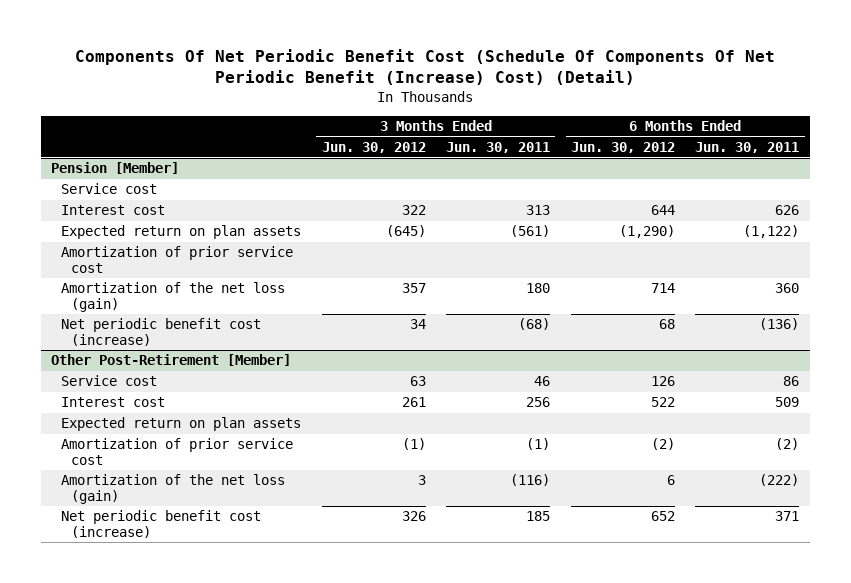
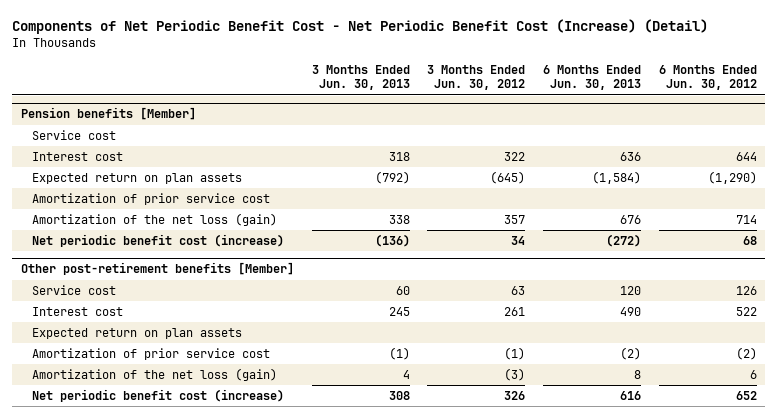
- Components Of Net Periodic Benefit Cost (Schedule Of Components Of Net Periodic Benefit (Increase) Cost) (Detail)
+ Components of Net Periodic Benefit Cost - Net Periodic Benefit Cost (Increase) (Detail)
- | 3 Months Ended Jun. 30, 2012 | 3 Months Ended Jun. 30, 2011 | 6 Months Ended Jun. 30, 2012 | 6 Months Ended Jun. 30, 2011
+ | 3 Months Ended Jun. 30, 2013 | 3 Months Ended Jun. 30, 2012 | 6 Months Ended Jun. 30, 2013 | 6 Months Ended Jun. 30, 2012
- Pension [Member]
+ Pension benefits [Member]
- Other Post-Retirement [Member]
+ Other post-retirement benefits [Member]
- Amortization of the net loss (gain) | 3 | (116) | 6 | (222)
+ Amortization of the net loss (gain) | 4 | (3) | 8 | 6

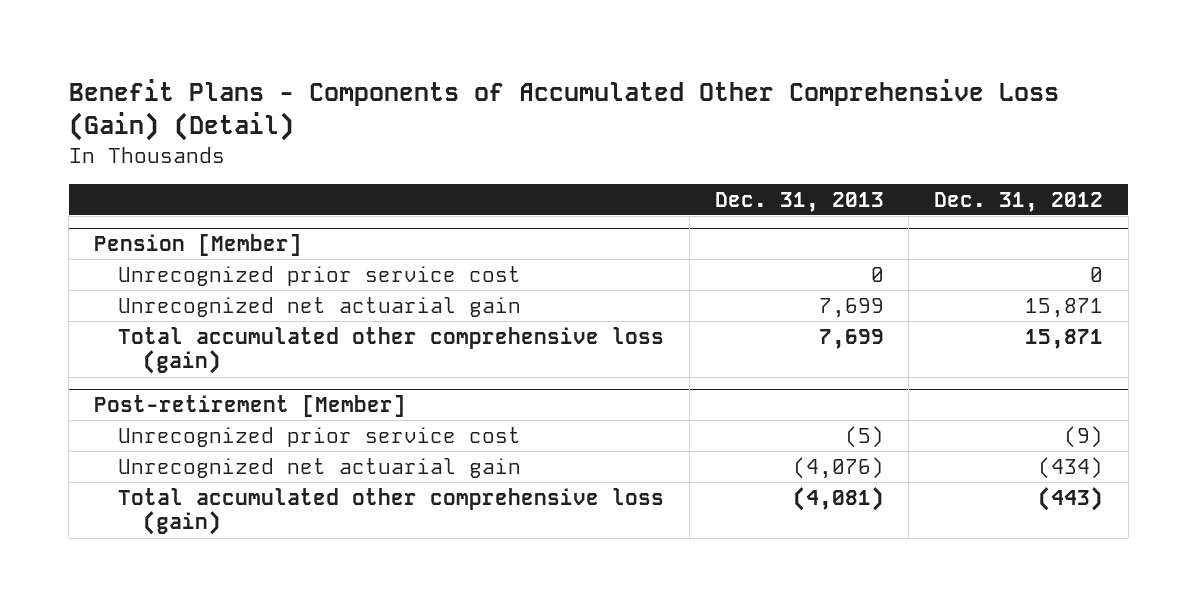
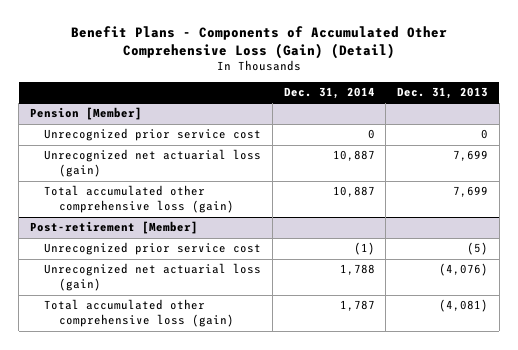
- | Dec. 31, 2013 | Dec. 31, 2012
+ | Dec. 31, 2014 | Dec. 31, 2013
@ Pension [Member]
- Unrecognized net actuarial gain | 7,699 | 15,871
+ Unrecognized net actuarial loss (gain) | 10,887 | 7,699
@ Post-retirement [Member]
- Unrecognized net actuarial gain | (4,076) | (434)
+ Unrecognized net actuarial loss (gain) | 1,788 | (4,076)

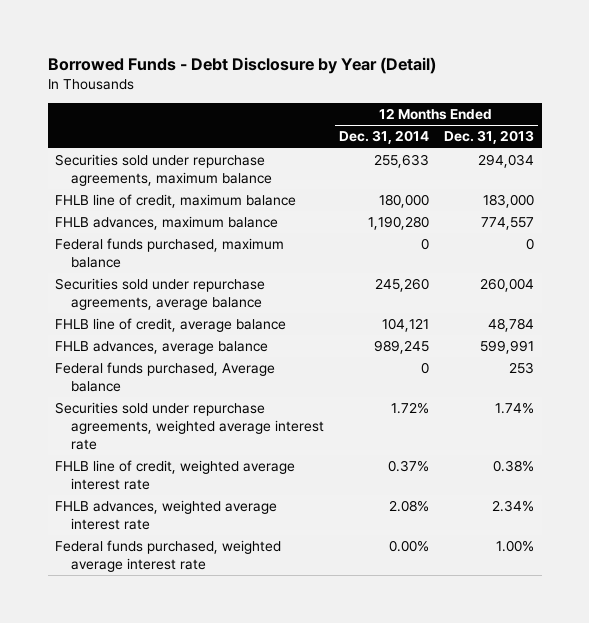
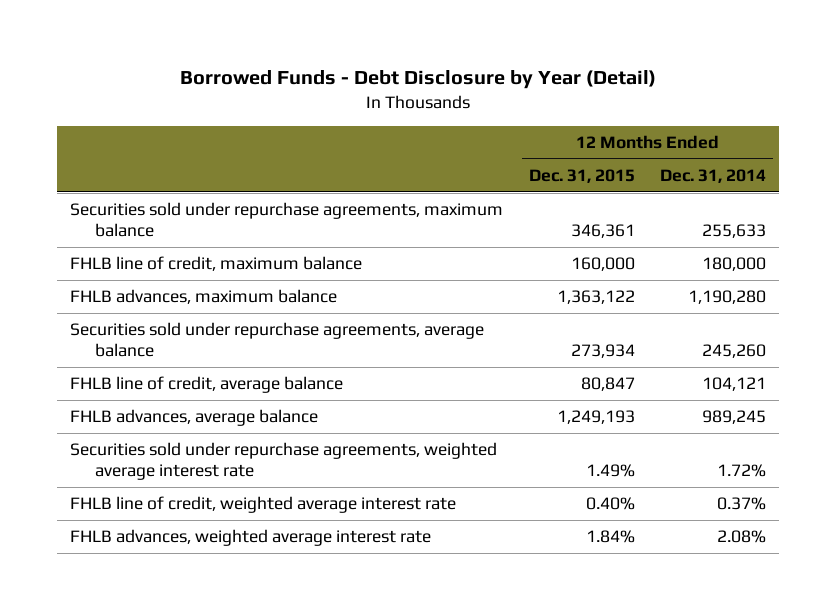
- | 12 Months Ended Dec. 31, 2014 | 12 Months Ended Dec. 31, 2013
+ | 12 Months Ended Dec. 31, 2015 | 12 Months Ended Dec. 31, 2014
- Federal funds purchased, maximum balance | 0 | 0
- Federal funds purchased, Average balance | 0 | 253
- Federal funds purchased, weighted average interest rate | 0.00% | 1.00%

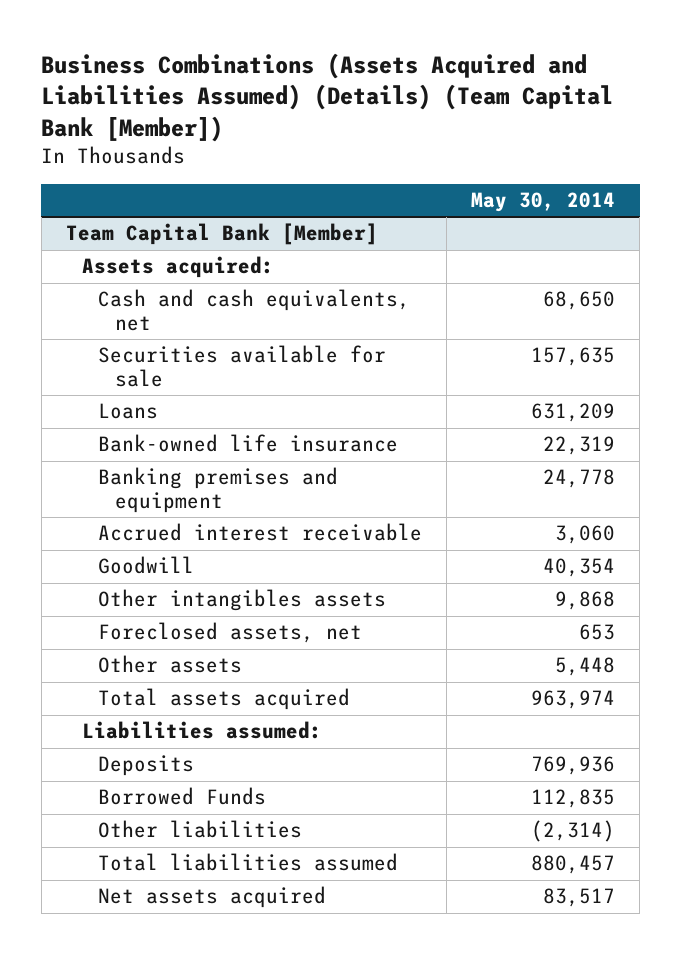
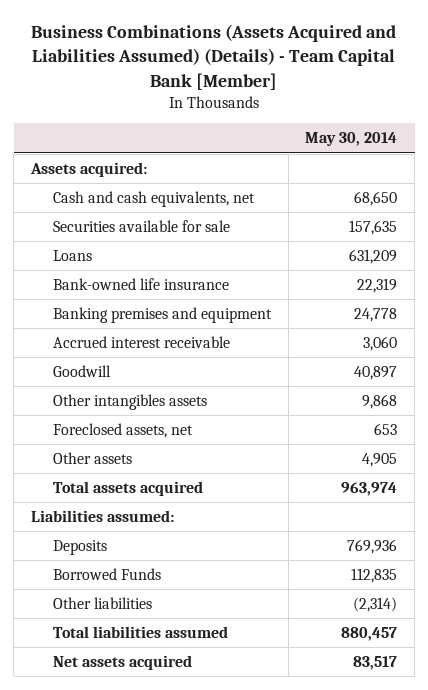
- Business Combinations (Assets Acquired and Liabilities Assumed) (Details) (Team Capital Bank [Member])
+ Business Combinations (Assets Acquired and Liabilities Assumed) (Details) - Team Capital Bank [Member]
- Team Capital Bank [Member]
- Goodwill | 40,354
+ Goodwill | 40,897
- Other assets | 5,448
+ Other assets | 4,905

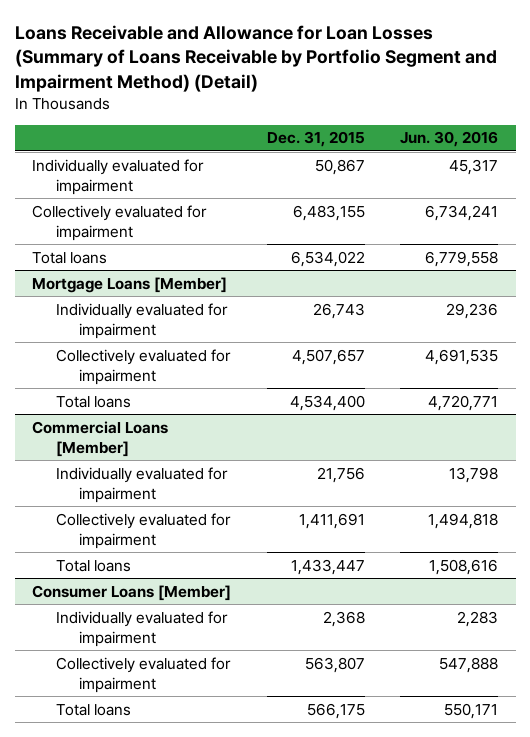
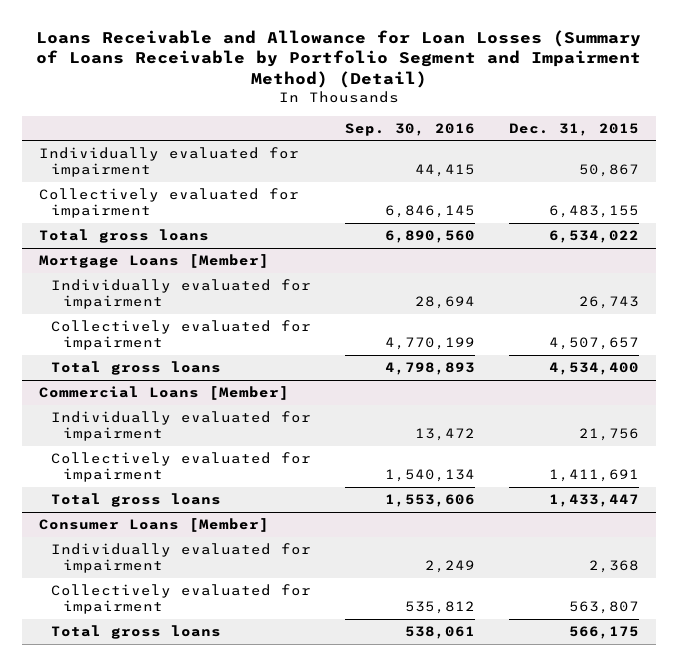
- | Dec. 31, 2015 | Jun. 30, 2016
+ | Sep. 30, 2016 | Dec. 31, 2015
- Total loans | 6,534,022 | 6,779,558
+ Total gross loans | 6,890,560 | 6,534,022
@ Mortgage Loans [Member]
- Total loans | 4,534,400 | 4,720,771
+ Total gross loans | 4,798,893 | 4,534,400
@ Commercial Loans [Member]
- Total loans | 1,433,447 | 1,508,616
+ Total gross loans | 1,553,606 | 1,433,447
@ Consumer Loans [Member]
- Total loans | 566,175 | 550,171
+ Total gross loans | 538,061 | 566,175

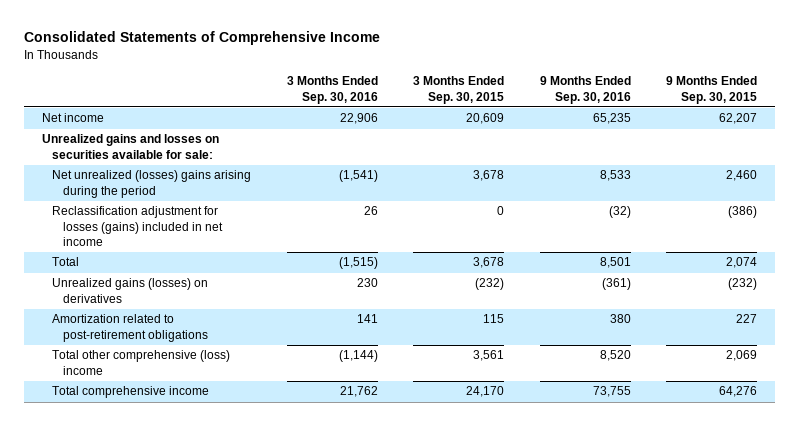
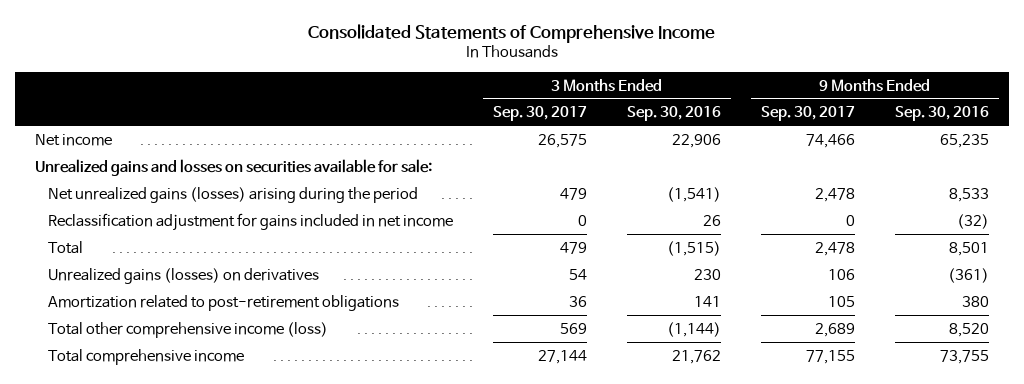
- | 3 Months Ended Sep. 30, 2016 | 3 Months Ended Sep. 30, 2015 | 9 Months Ended Sep. 30, 2016 | 9 Months Ended Sep. 30, 2015
+ | 3 Months Ended Sep. 30, 2017 | 3 Months Ended Sep. 30, 2016 | 9 Months Ended Sep. 30, 2017 | 9 Months Ended Sep. 30, 2016
- Net unrealized (losses) gains arising during the period | (1,541) | 3,678 | 8,533 | 2,460
- Reclassification adjustment for losses (gains) included in net income | 26 | 0 | (32) | (386)
+ Net unrealized gains (losses) arising during the period | 479 | (1,541) | 2,478 | 8,533
+ Reclassification adjustment for gains included in net income | 0 | 26 | 0 | (32)
- Total other comprehensive (loss) income | (1,144) | 3,561 | 8,520 | 2,069
+ Total other comprehensive income (loss) | 569 | (1,144) | 2,689 | 8,520

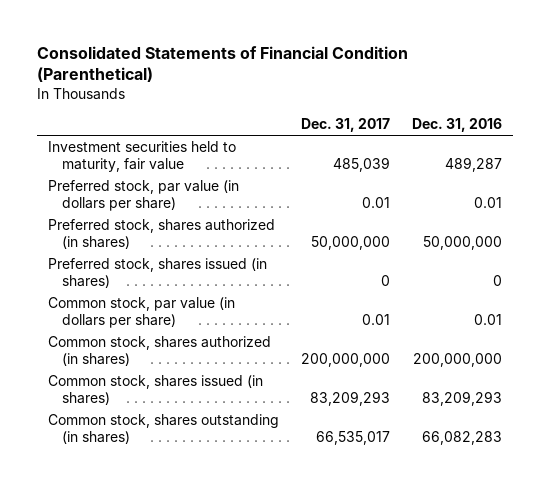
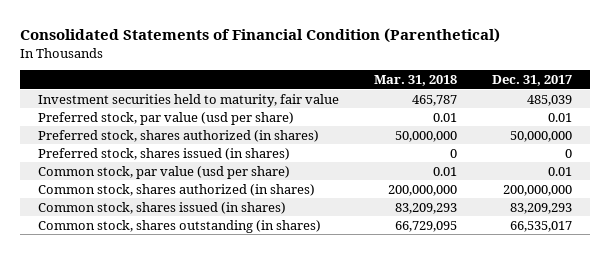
- | Dec. 31, 2017 | Dec. 31, 2016
+ | Mar. 31, 2018 | Dec. 31, 2017
- Preferred stock, par value (in dollars per share) | 0.01 | 0.01
+ Preferred stock, par value (usd per share) | 0.01 | 0.01
- Common stock, par value (in dollars per share) | 0.01 | 0.01
+ Common stock, par value (usd per share) | 0.01 | 0.01

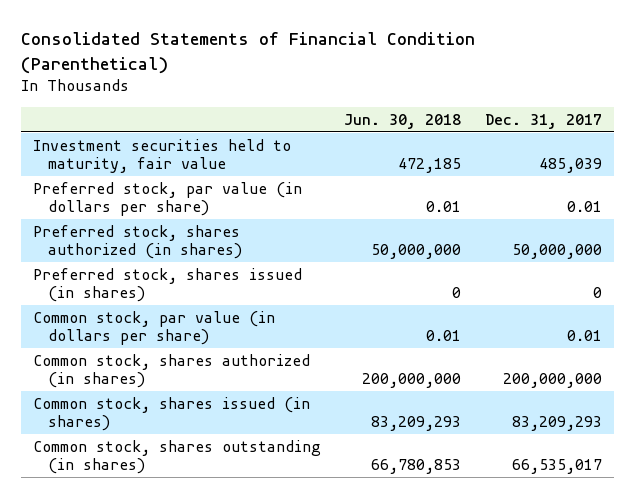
- | Mar. 31, 2018 | Dec. 31, 2017
+ | Jun. 30, 2018 | Dec. 31, 2017
- Preferred stock, par value (usd per share) | 0.01 | 0.01
+ Preferred stock, par value (in dollars per share) | 0.01 | 0.01
- Common stock, par value (usd per share) | 0.01 | 0.01
+ Common stock, par value (in dollars per share) | 0.01 | 0.01

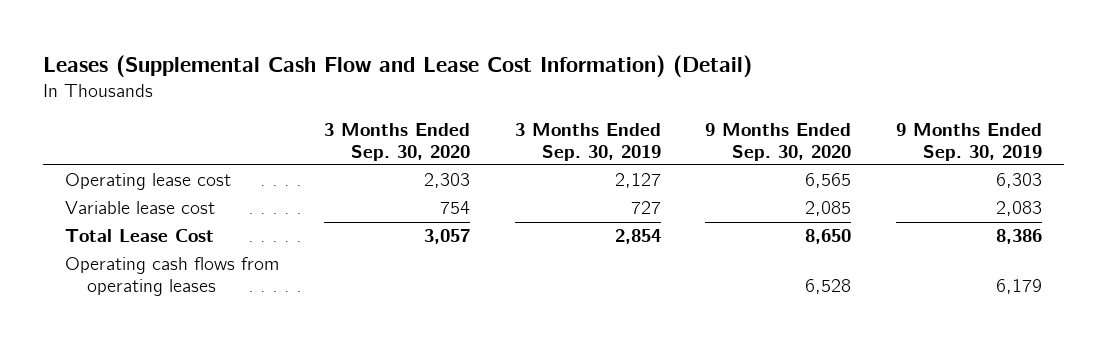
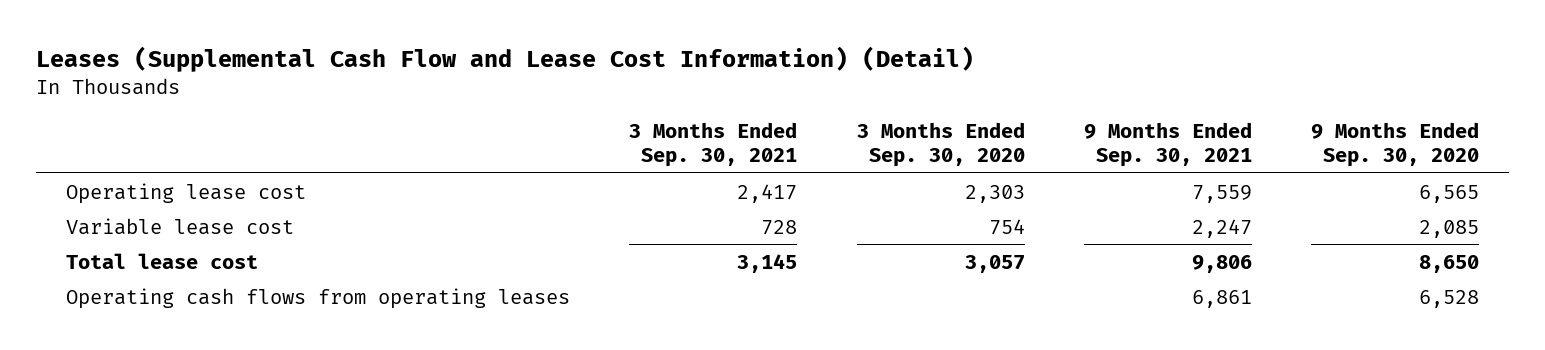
- | 3 Months Ended Sep. 30, 2020 | 3 Months Ended Sep. 30, 2019 | 9 Months Ended Sep. 30, 2020 | 9 Months Ended Sep. 30, 2019
+ | 3 Months Ended Sep. 30, 2021 | 3 Months Ended Sep. 30, 2020 | 9 Months Ended Sep. 30, 2021 | 9 Months Ended Sep. 30, 2020
- Total Lease Cost | 3,057 | 2,854 | 8,650 | 8,386
+ Total lease cost | 3,145 | 3,057 | 9,806 | 8,650

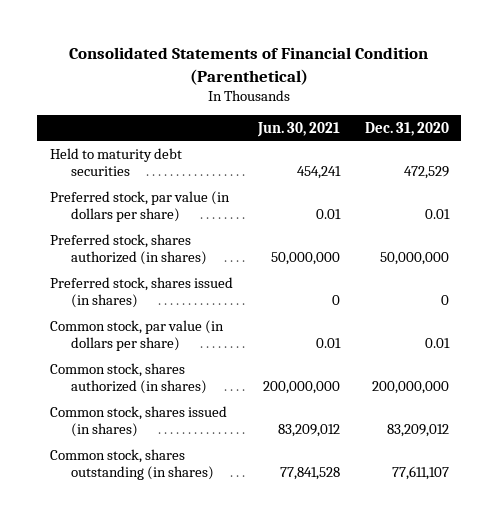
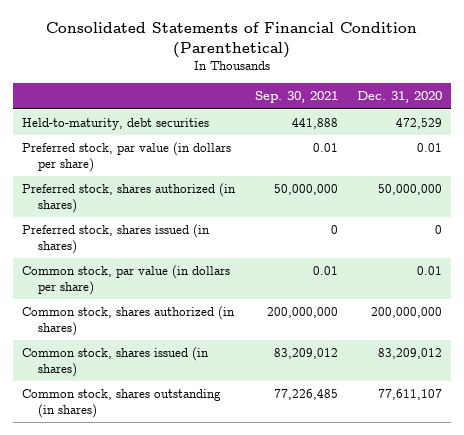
- | Jun. 30, 2021 | Dec. 31, 2020
+ | Sep. 30, 2021 | Dec. 31, 2020
- Held to maturity debt securities | 454,241 | 472,529
+ Held-to-maturity, debt securities | 441,888 | 472,529

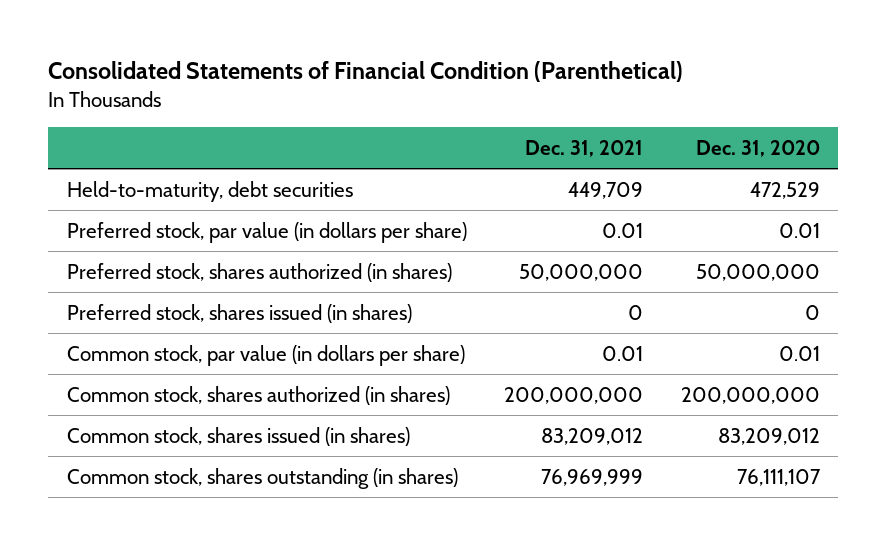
- | Sep. 30, 2021 | Dec. 31, 2020
+ | Dec. 31, 2021 | Dec. 31, 2020
- Common stock, shares outstanding (in shares) | 77,226,485 | 77,611,107
+ Common stock, shares outstanding (in shares) | 76,969,999 | 76,111,107

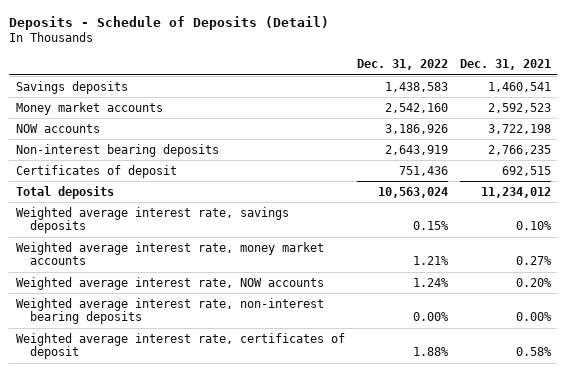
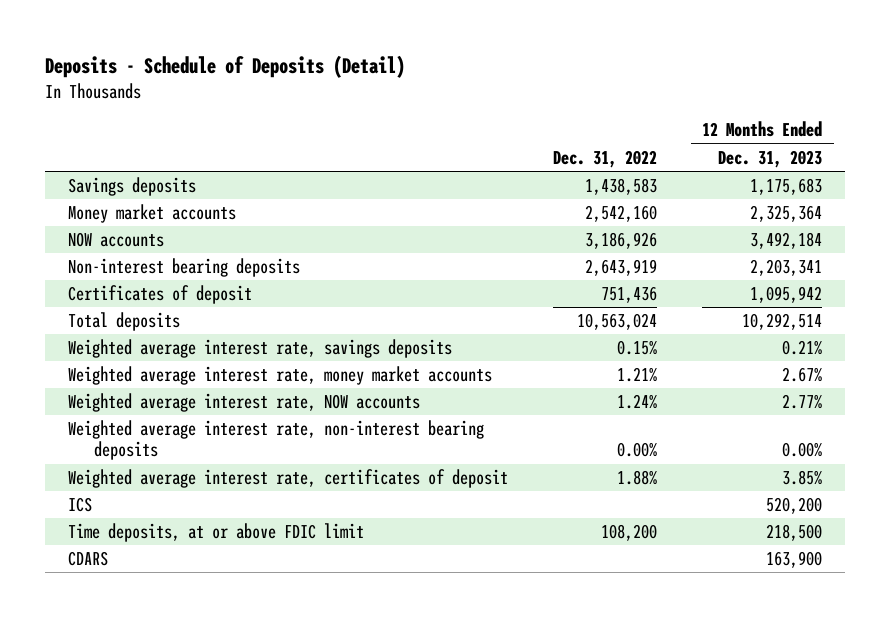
- | Dec. 31, 2022 | Dec. 31, 2021
+ | Dec. 31, 2022 | 12 Months Ended Dec. 31, 2023
+ ICS | | 520,200
+ Time deposits, at or above FDIC limit | 108,200 | 218,500
+ CDARS | | 163,900

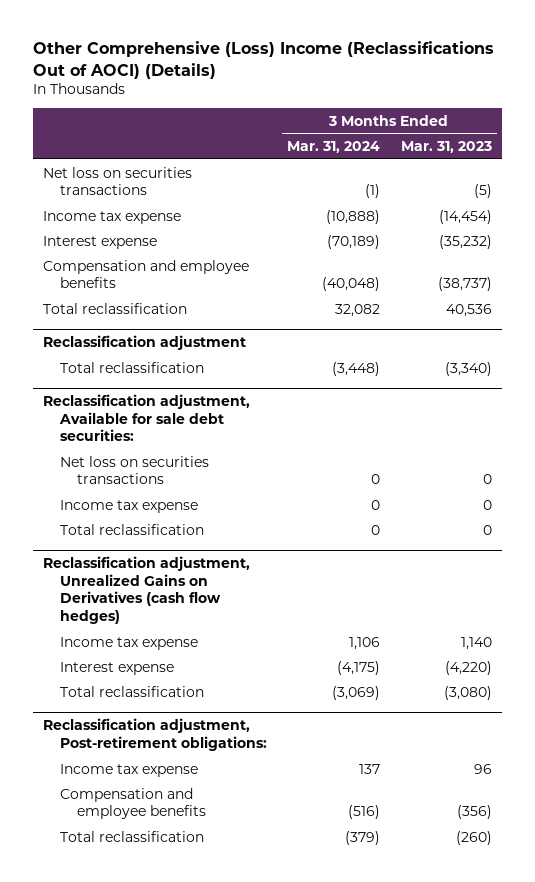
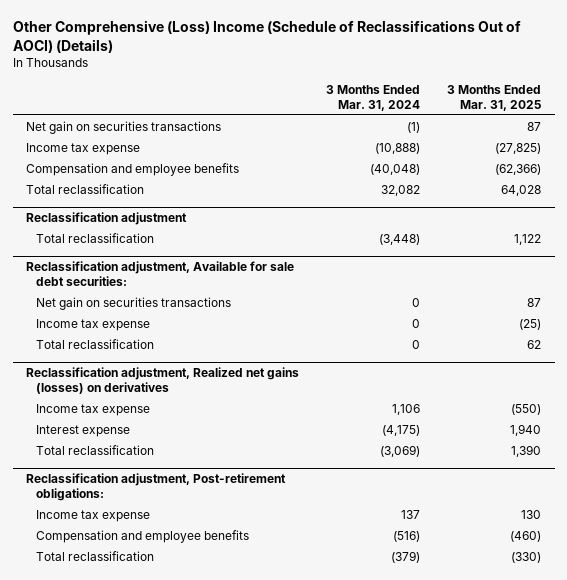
- Other Comprehensive (Loss) Income (Reclassifications Out of AOCI) (Details)
+ Other Comprehensive (Loss) Income (Schedule of Reclassifications Out of AOCI) (Details)
- | 3 Months Ended Mar. 31, 2024 | 3 Months Ended Mar. 31, 2023
+ | 3 Months Ended Mar. 31, 2024 | 3 Months Ended Mar. 31, 2025
- Net loss on securities transactions | (1) | (5)
+ Net gain on securities transactions | (1) | 87
- Interest expense | (70,189) | (35,232)
@ Reclassification adjustment, Available for sale debt securities:
- Net loss on securities transactions | 0 | 0
+ Net gain on securities transactions | 0 | 87
- Reclassification adjustment, Unrealized Gains on Derivatives (cash flow hedges)
+ Reclassification adjustment, Realized net gains (losses) on derivatives

